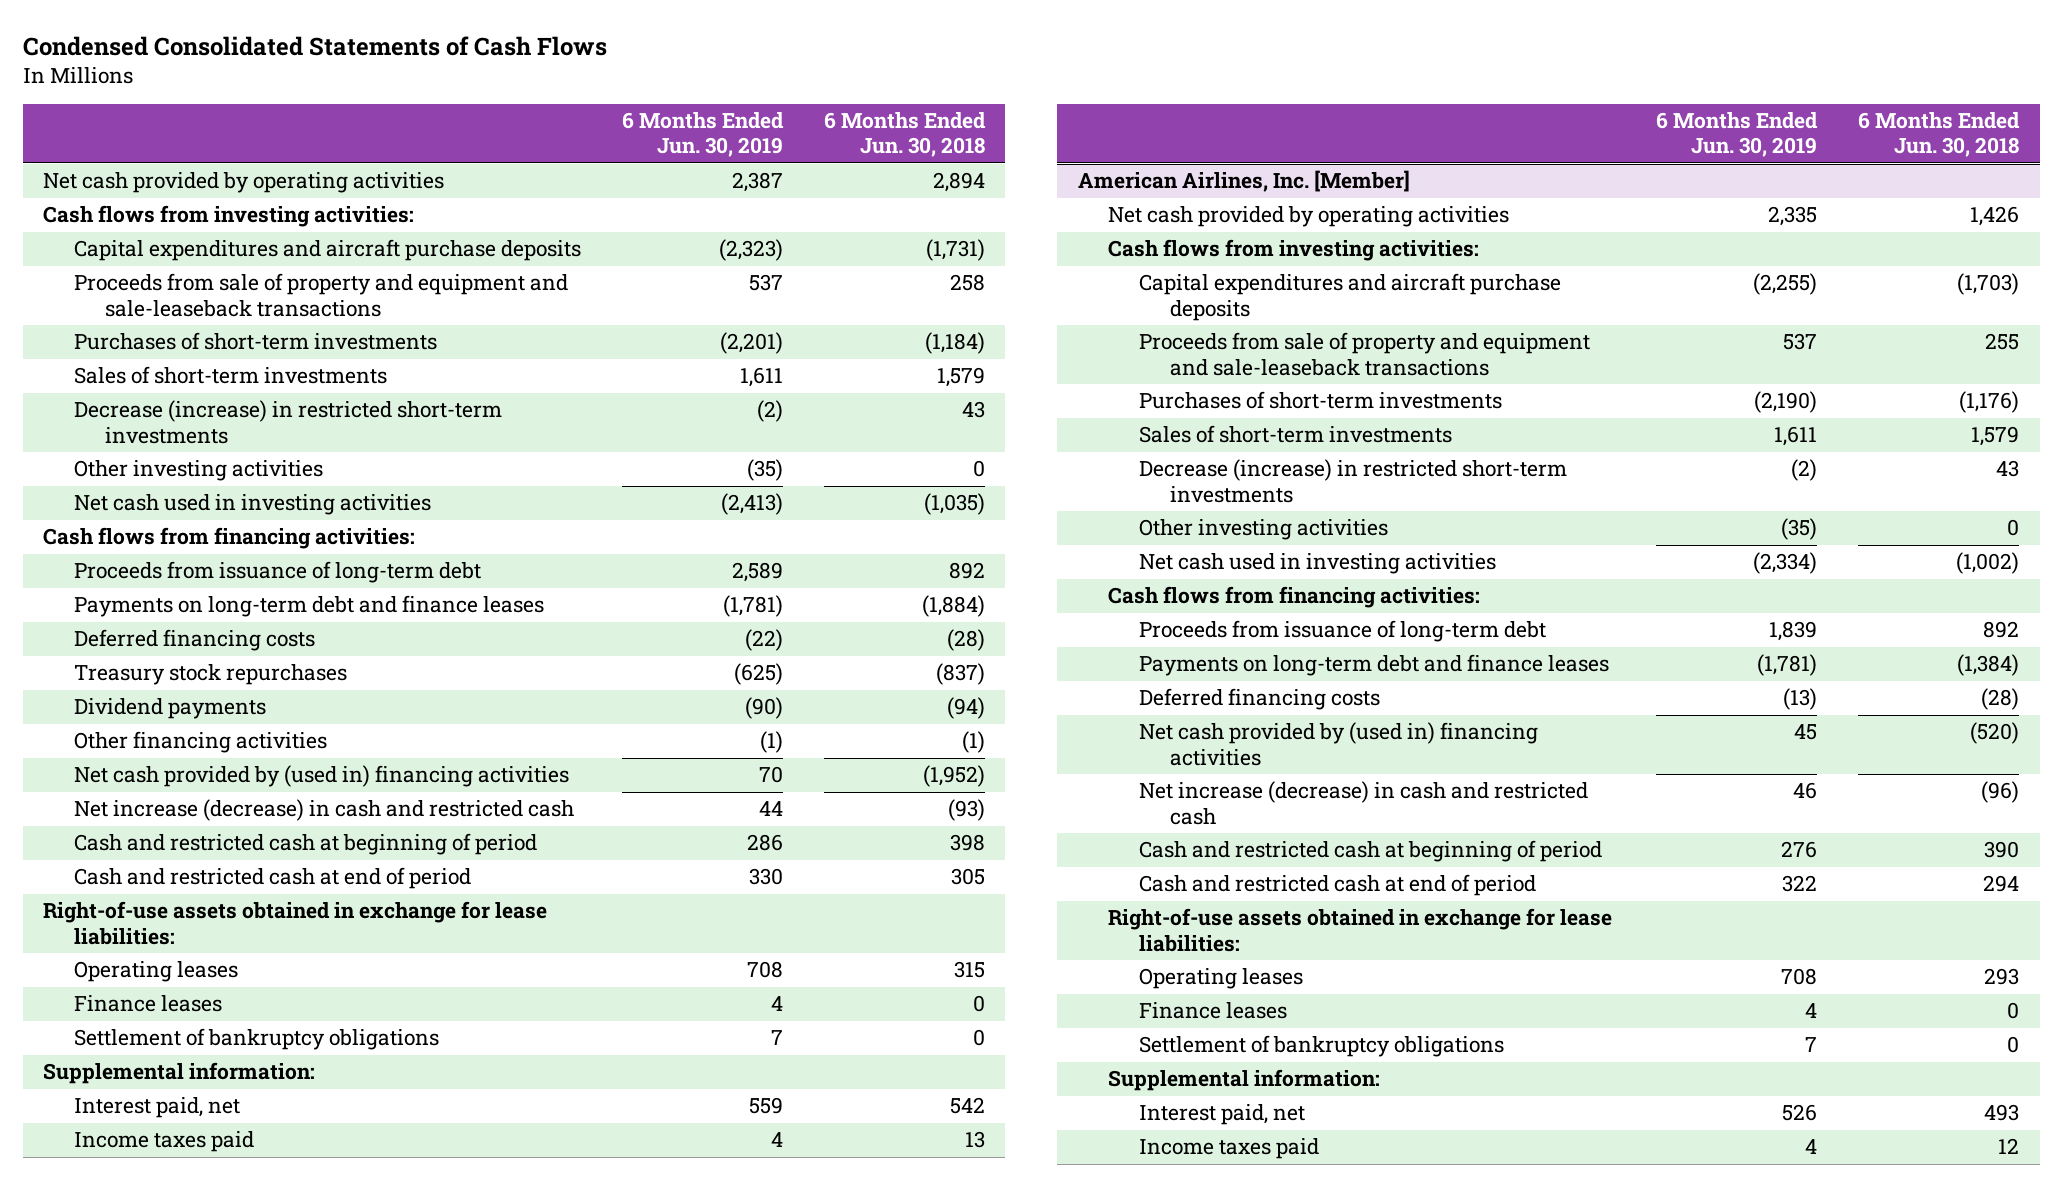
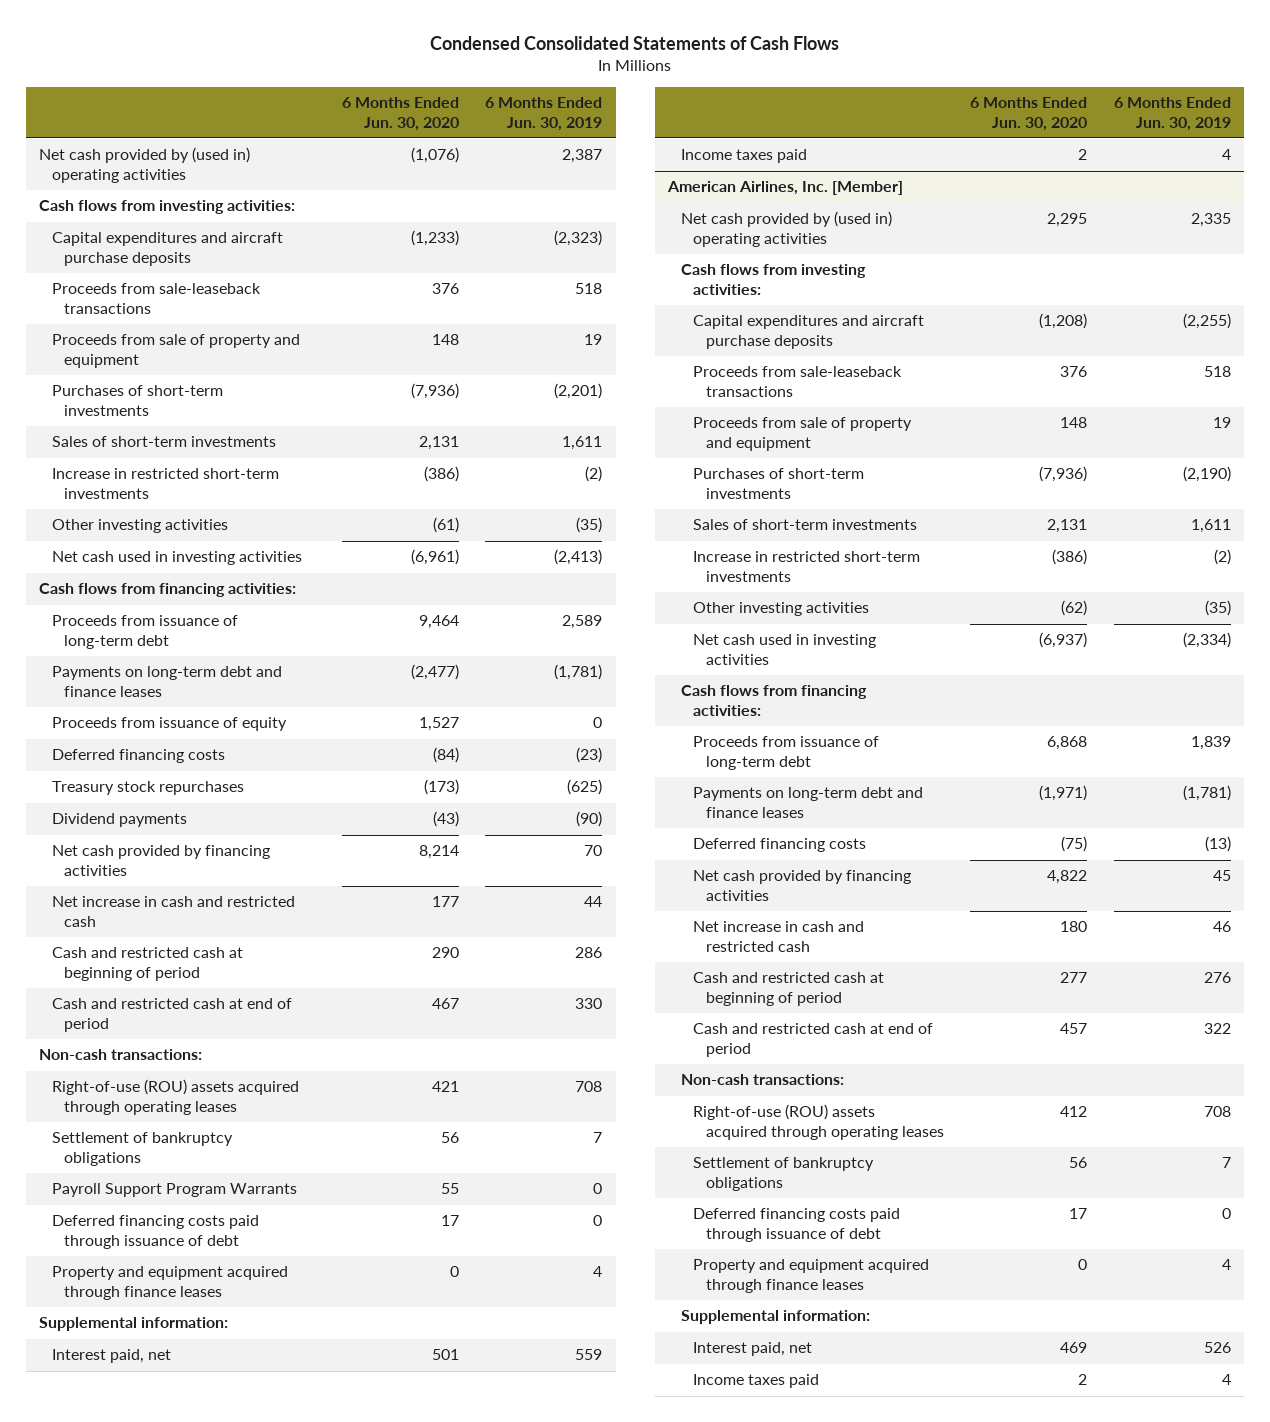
- | 6 Months Ended Jun. 30, 2019 | 6 Months Ended Jun. 30, 2018
+ | 6 Months Ended Jun. 30, 2020 | 6 Months Ended Jun. 30, 2019
- Net cash provided by operating activities | 2,387 | 2,894
+ Net cash provided by (used in) operating activities | (1,076) | 2,387
- Proceeds from sale of property and equipment and sale-leaseback transactions | 537 | 258
+ Proceeds from sale-leaseback transactions | 376 | 518
+ Proceeds from sale of property and equipment | 148 | 19
- Decrease (increase) in restricted short-term investments | (2) | 43
+ Increase in restricted short-term investments | (386) | (2)
- Deferred financing costs | (22) | (28)
+ Proceeds from issuance of equity | 1,527 | 0
+ Deferred financing costs | (84) | (23)
- Other financing activities | (1) | (1)
- Net cash provided by (used in) financing activities | 70 | (1,952)
- Net increase (decrease) in cash and restricted cash | 44 | (93)
+ Net cash provided by financing activities | 8,214 | 70
+ Net increase in cash and restricted cash | 177 | 44
- Right-of-use assets obtained in exchange for lease liabilities:
- Operating leases | 708 | 315
- Finance leases | 4 | 0
+ Non-cash transactions:
+ Right-of-use (ROU) assets acquired through operating leases | 421 | 708
+ Payroll Support Program Warrants | 55 | 0
+ Deferred financing costs paid through issuance of debt | 17 | 0
+ Property and equipment acquired through finance leases | 0 | 4
@ American Airlines, Inc. [Member]
- Net cash provided by operating activities | 2,335 | 1,426
+ Net cash provided by (used in) operating activities | 2,295 | 2,335
- Proceeds from sale of property and equipment and sale-leaseback transactions | 537 | 255
+ Proceeds from sale-leaseback transactions | 376 | 518
+ Proceeds from sale of property and equipment | 148 | 19
- Decrease (increase) in restricted short-term investments | (2) | 43
+ Increase in restricted short-term investments | (386) | (2)
- Net cash provided by (used in) financing activities | 45 | (520)
- Net increase (decrease) in cash and restricted cash | 46 | (96)
+ Net cash provided by financing activities | 4,822 | 45
+ Net increase in cash and restricted cash | 180 | 46
- Right-of-use assets obtained in exchange for lease liabilities:
- Operating leases | 708 | 293
- Finance leases | 4 | 0
+ Non-cash transactions:
+ Right-of-use (ROU) assets acquired through operating leases | 412 | 708
+ Deferred financing costs paid through issuance of debt | 17 | 0
+ Property and equipment acquired through finance leases | 0 | 4

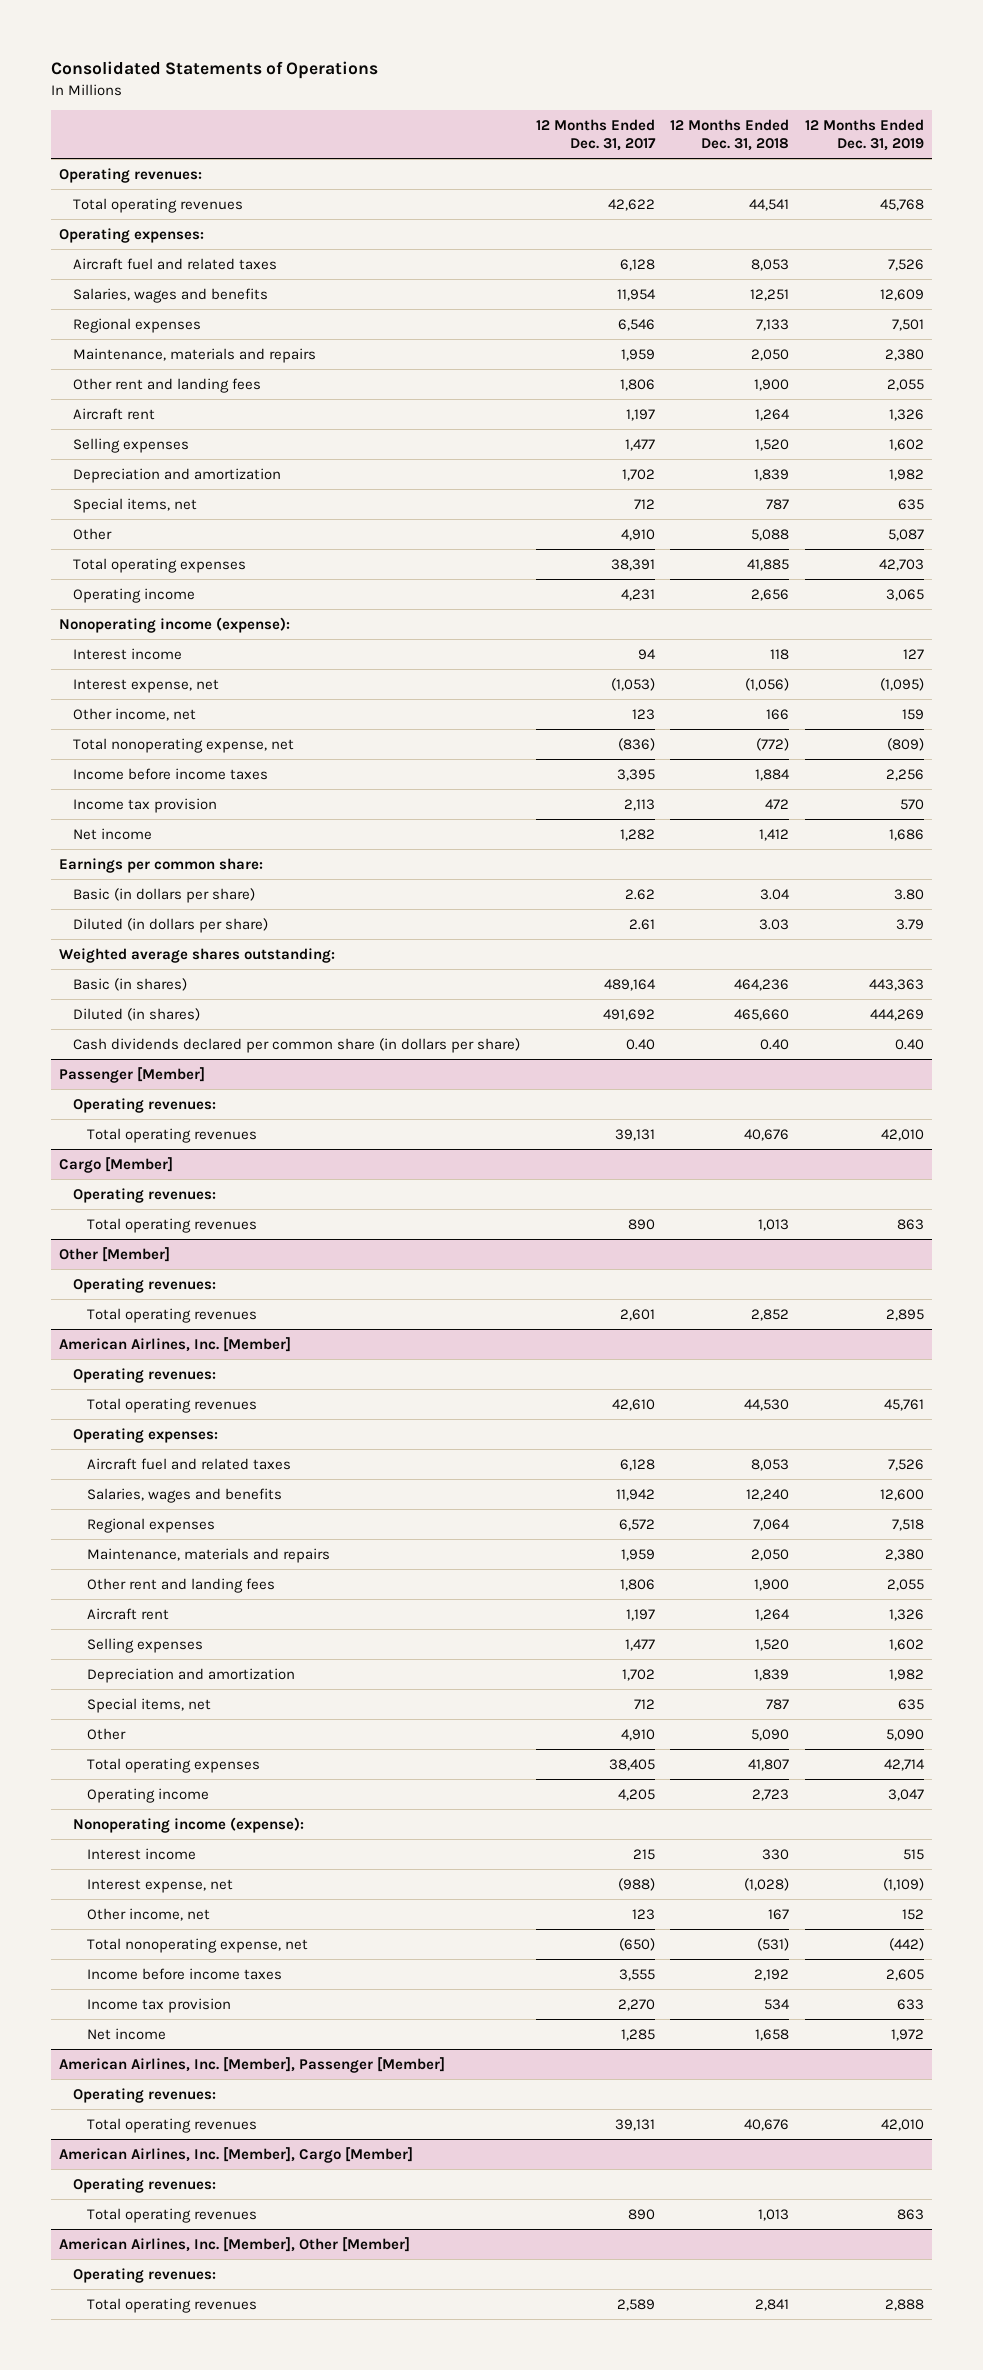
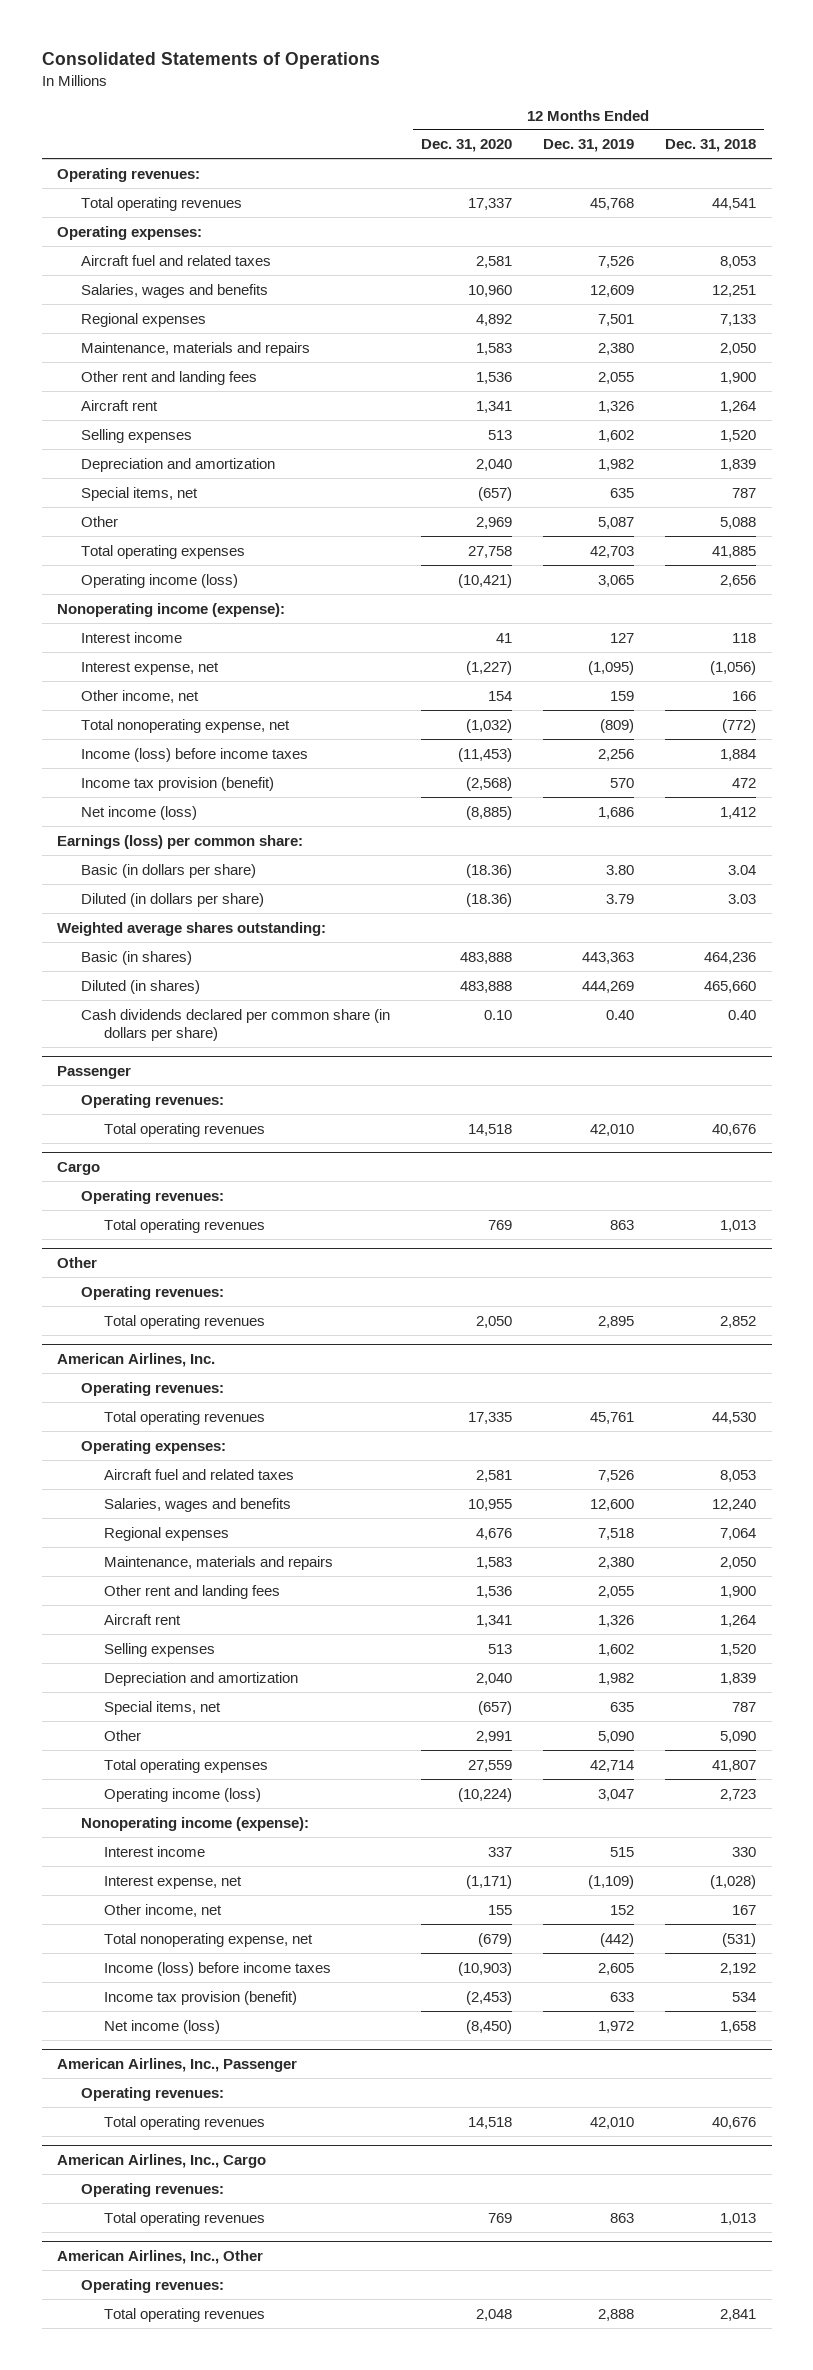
- | 12 Months Ended Dec. 31, 2017 | 12 Months Ended Dec. 31, 2018 | 12 Months Ended Dec. 31, 2019
+ | 12 Months Ended Dec. 31, 2020 | 12 Months Ended Dec. 31, 2019 | 12 Months Ended Dec. 31, 2018
- Operating income | 4,231 | 2,656 | 3,065
+ Operating income (loss) | (10,421) | 3,065 | 2,656
- Income before income taxes | 3,395 | 1,884 | 2,256
- Income tax provision | 2,113 | 472 | 570
- Net income | 1,282 | 1,412 | 1,686
- Earnings per common share:
+ Income (loss) before income taxes | (11,453) | 2,256 | 1,884
+ Income tax provision (benefit) | (2,568) | 570 | 472
+ Net income (loss) | (8,885) | 1,686 | 1,412
+ Earnings (loss) per common share:
- Passenger [Member]
+ Passenger
- Cargo [Member]
+ Cargo
- Other [Member]
+ Other
- American Airlines, Inc. [Member]
+ American Airlines, Inc.
- Operating income | 4,205 | 2,723 | 3,047
+ Operating income (loss) | (10,224) | 3,047 | 2,723
- Income before income taxes | 3,555 | 2,192 | 2,605
- Income tax provision | 2,270 | 534 | 633
- Net income | 1,285 | 1,658 | 1,972
- American Airlines, Inc. [Member], Passenger [Member]
+ Income (loss) before income taxes | (10,903) | 2,605 | 2,192
+ Income tax provision (benefit) | (2,453) | 633 | 534
+ Net income (loss) | (8,450) | 1,972 | 1,658
+ American Airlines, Inc., Passenger
- American Airlines, Inc. [Member], Cargo [Member]
+ American Airlines, Inc., Cargo
- American Airlines, Inc. [Member], Other [Member]
+ American Airlines, Inc., Other

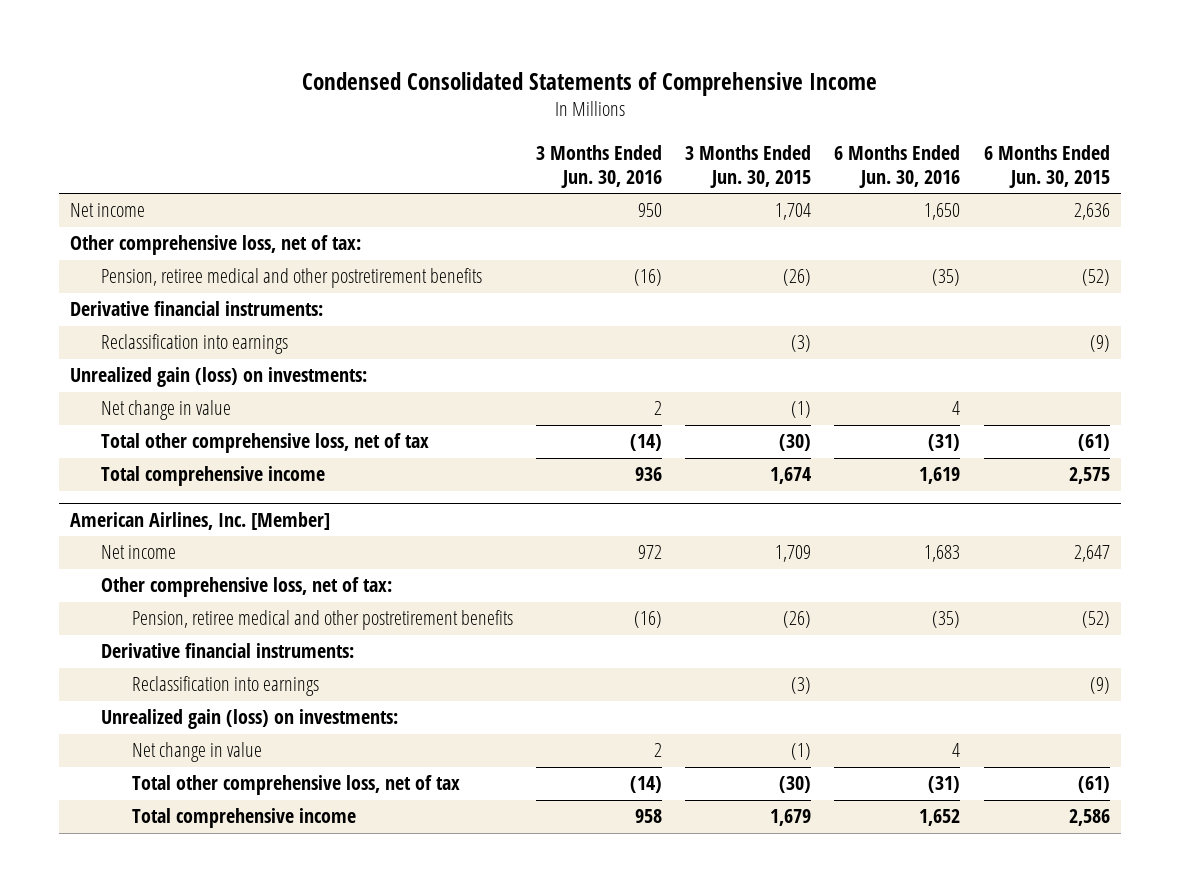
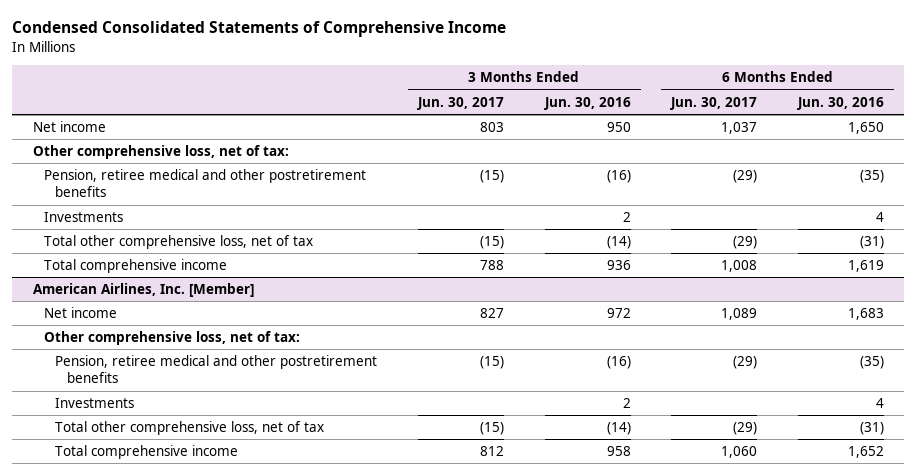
- | 3 Months Ended Jun. 30, 2016 | 3 Months Ended Jun. 30, 2015 | 6 Months Ended Jun. 30, 2016 | 6 Months Ended Jun. 30, 2015
+ | 3 Months Ended Jun. 30, 2017 | 3 Months Ended Jun. 30, 2016 | 6 Months Ended Jun. 30, 2017 | 6 Months Ended Jun. 30, 2016
- Derivative financial instruments:
- Reclassification into earnings | | (3) | | (9)
- Unrealized gain (loss) on investments:
- Net change in value | 2 | (1) | 4 |
+ Investments | | 2 | | 4
@ American Airlines, Inc. [Member]
- Derivative financial instruments:
- Reclassification into earnings | | (3) | | (9)
- Unrealized gain (loss) on investments:
- Net change in value | 2 | (1) | 4 |
+ Investments | | 2 | | 4

